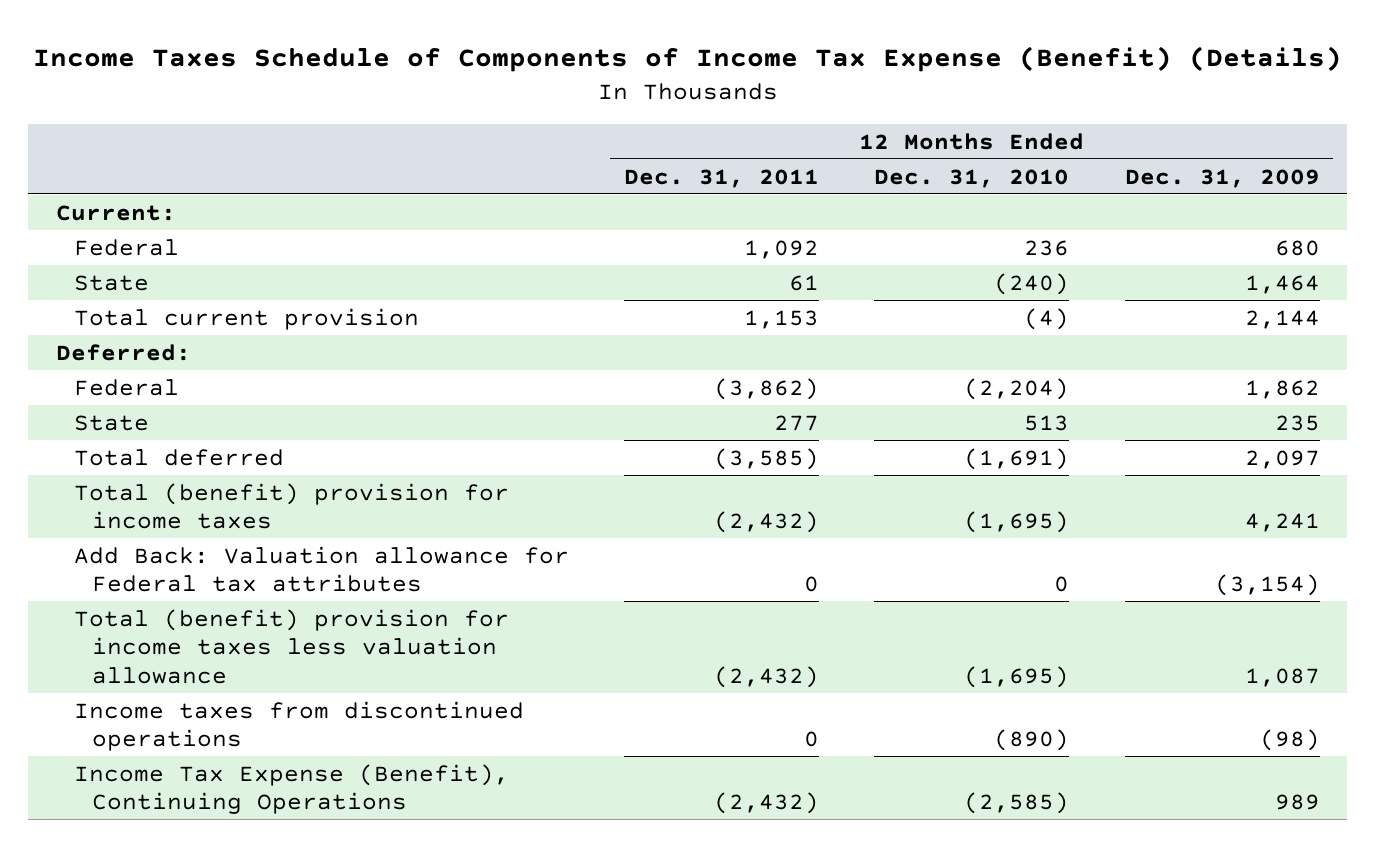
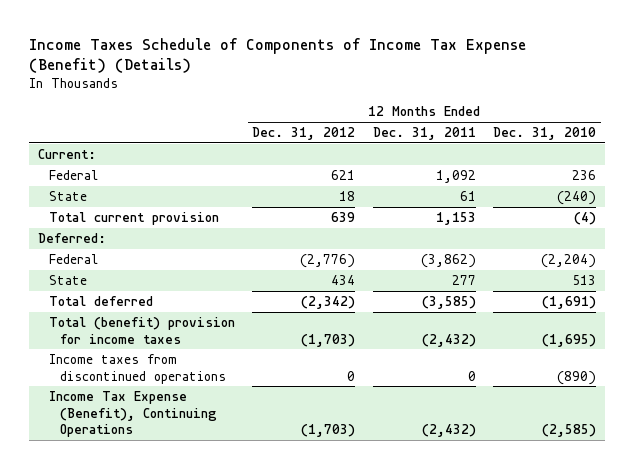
- | 12 Months Ended Dec. 31, 2011 | 12 Months Ended Dec. 31, 2010 | 12 Months Ended Dec. 31, 2009
+ | 12 Months Ended Dec. 31, 2012 | 12 Months Ended Dec. 31, 2011 | 12 Months Ended Dec. 31, 2010
- Add Back: Valuation allowance for Federal tax attributes | 0 | 0 | (3,154)
- Total (benefit) provision for income taxes less valuation allowance | (2,432) | (1,695) | 1,087

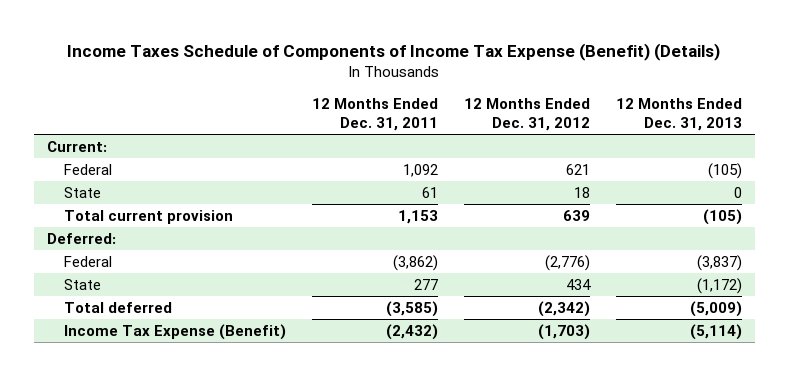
- | 12 Months Ended Dec. 31, 2012 | 12 Months Ended Dec. 31, 2011 | 12 Months Ended Dec. 31, 2010
+ | 12 Months Ended Dec. 31, 2011 | 12 Months Ended Dec. 31, 2012 | 12 Months Ended Dec. 31, 2013
- Total (benefit) provision for income taxes | (1,703) | (2,432) | (1,695)
- Income taxes from discontinued operations | 0 | 0 | (890)
- Income Tax Expense (Benefit), Continuing Operations | (1,703) | (2,432) | (2,585)
+ Income Tax Expense (Benefit) | (2,432) | (1,703) | (5,114)

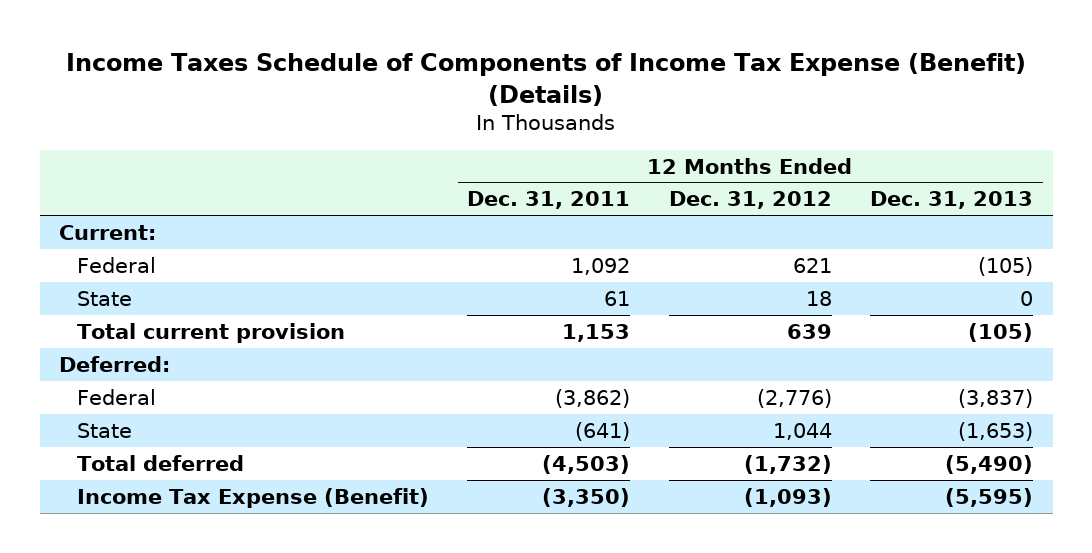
- State | 277 | 434 | (1,172)
- Total deferred | (3,585) | (2,342) | (5,009)
- Income Tax Expense (Benefit) | (2,432) | (1,703) | (5,114)
+ State | (641) | 1,044 | (1,653)
+ Total deferred | (4,503) | (1,732) | (5,490)
+ Income Tax Expense (Benefit) | (3,350) | (1,093) | (5,595)

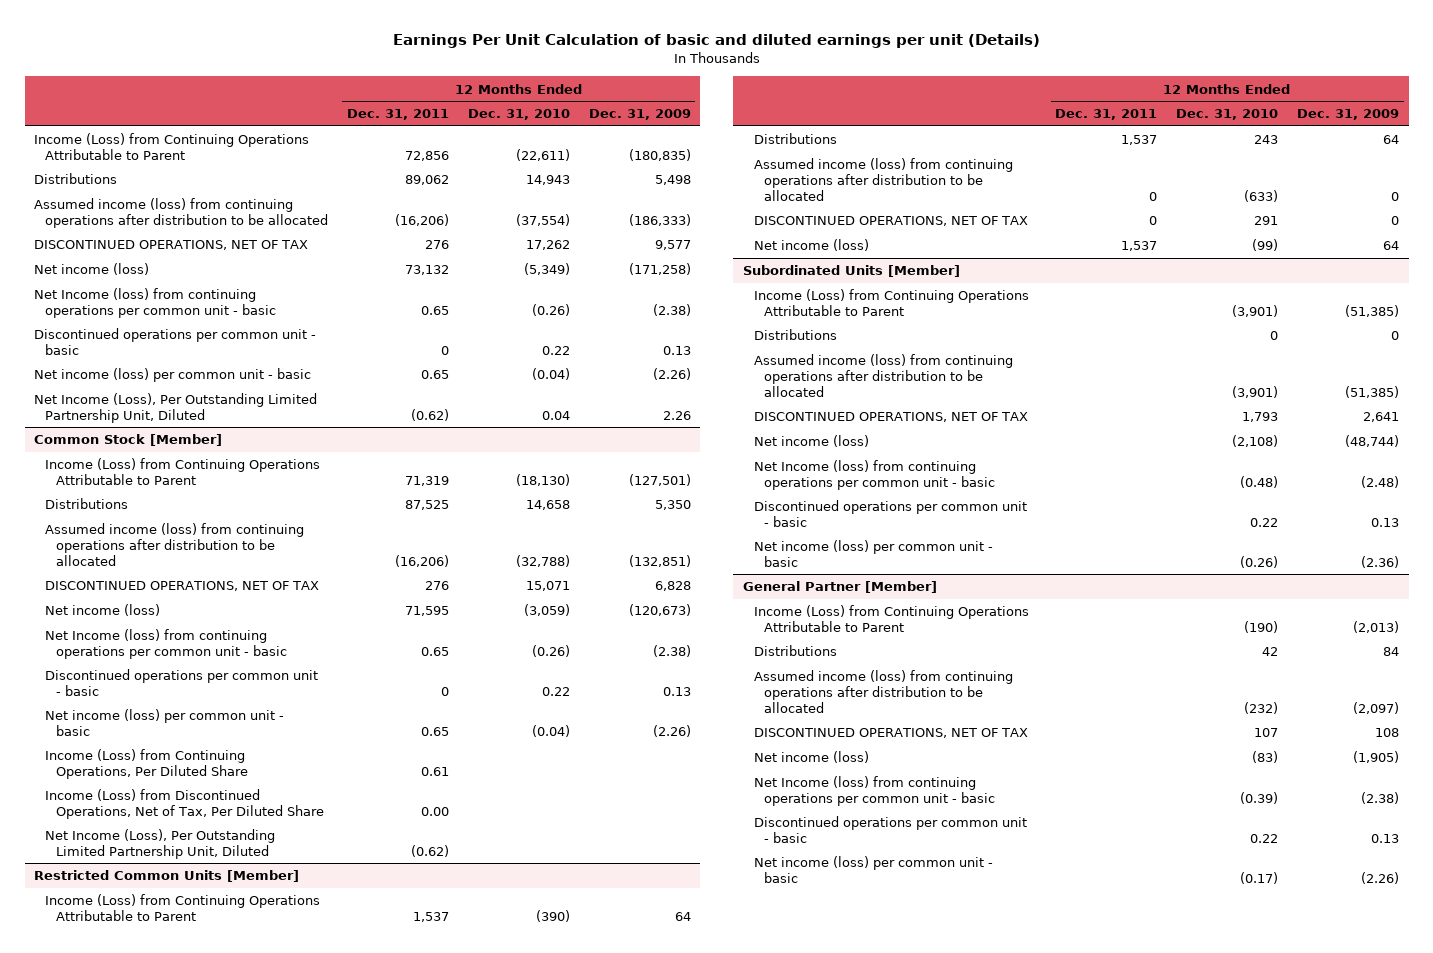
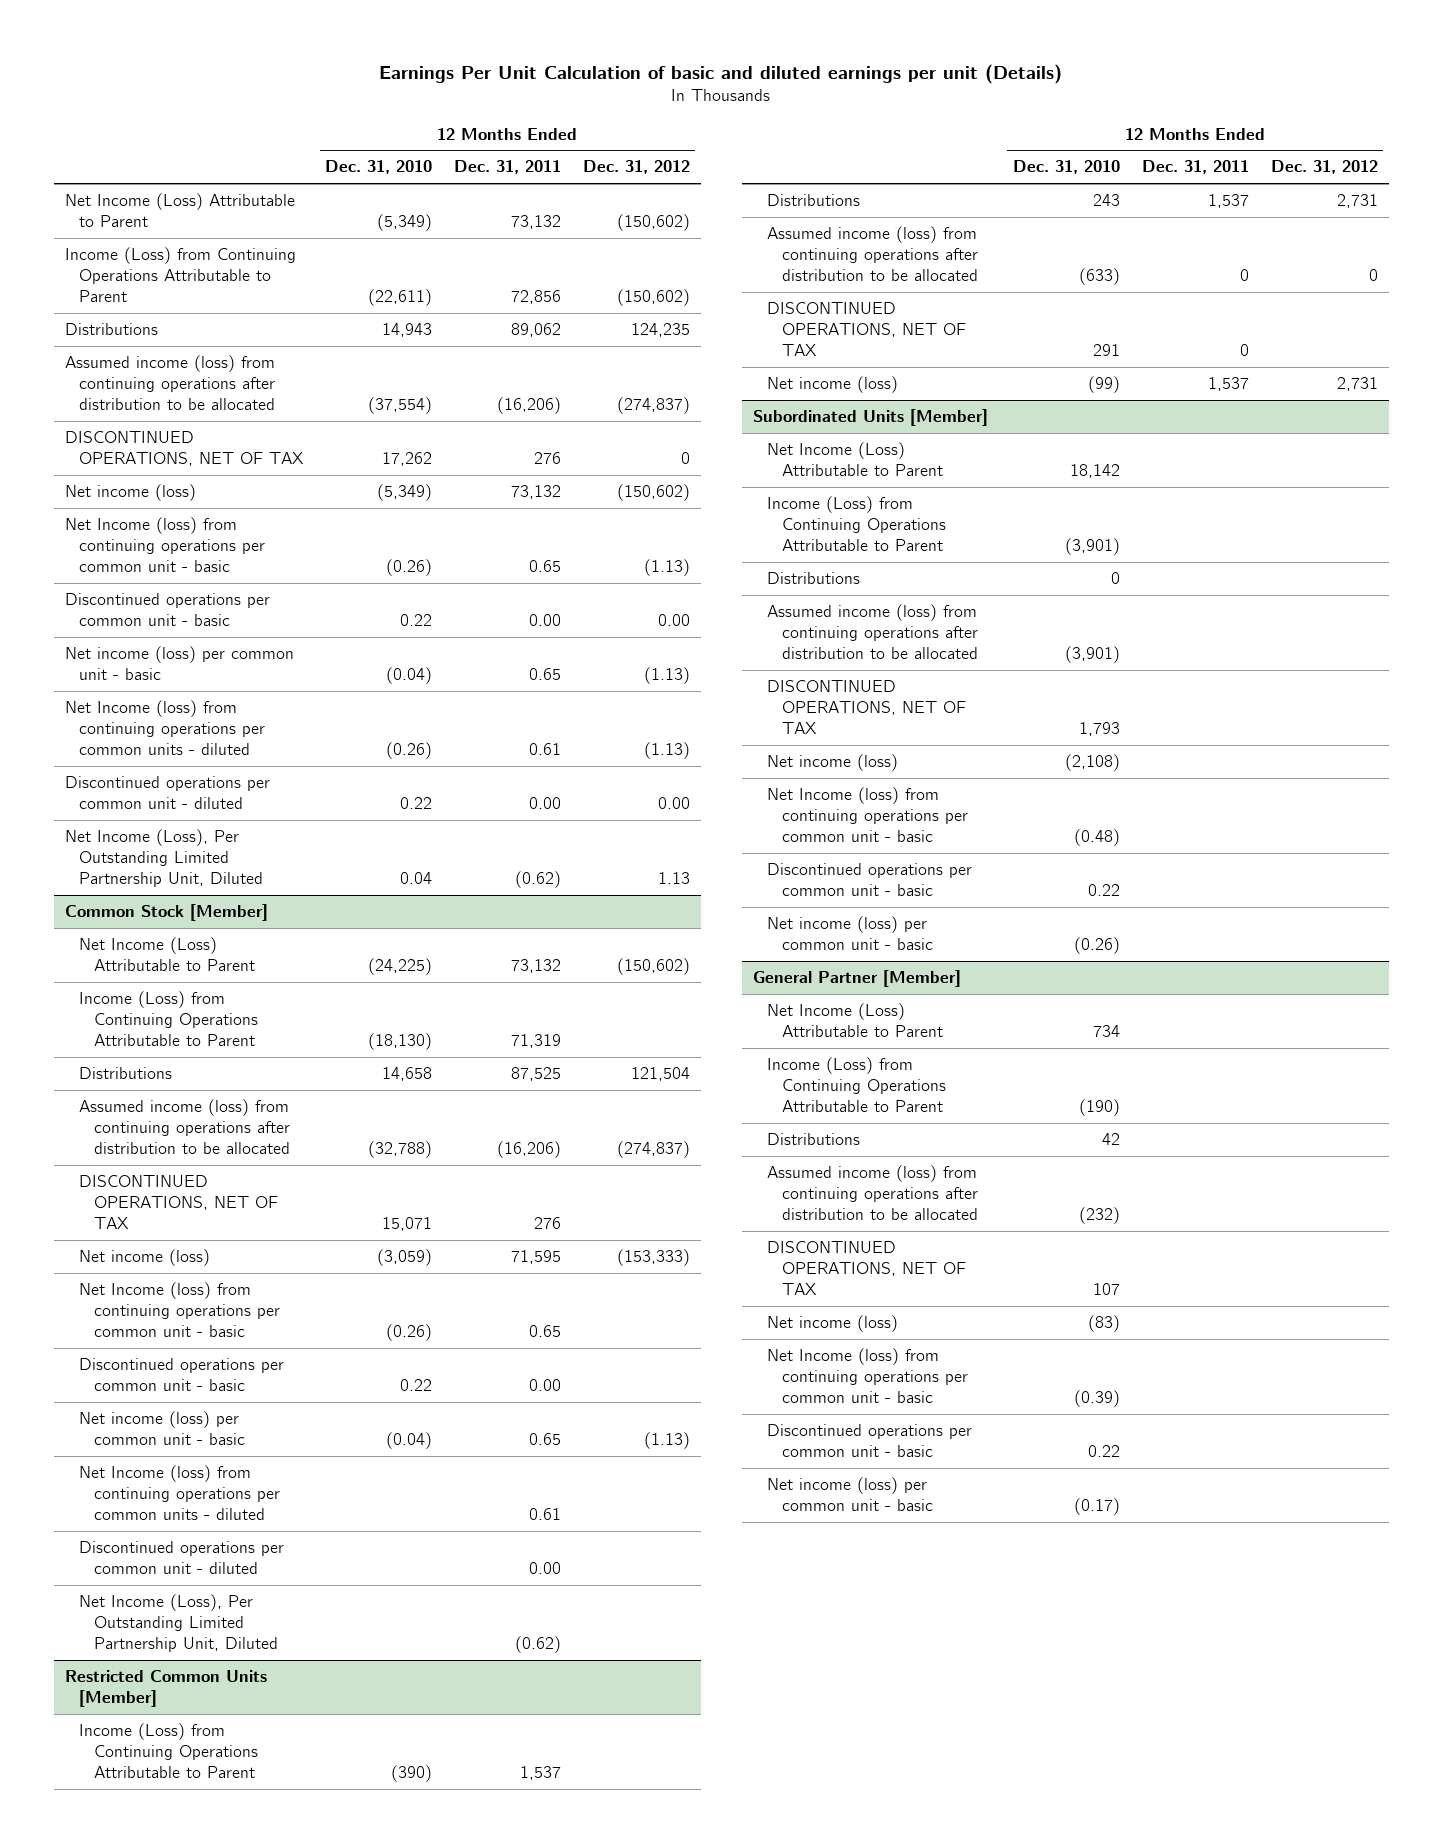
- | 12 Months Ended Dec. 31, 2011 | 12 Months Ended Dec. 31, 2010 | 12 Months Ended Dec. 31, 2009
+ | 12 Months Ended Dec. 31, 2010 | 12 Months Ended Dec. 31, 2011 | 12 Months Ended Dec. 31, 2012
+ Net Income (Loss) Attributable to Parent | (5,349) | 73,132 | (150,602)
- Discontinued operations per common unit - basic | 0 | 0.22 | 0.13
+ Discontinued operations per common unit - basic | 0.22 | 0.00 | 0.00
+ Net Income (loss) from continuing operations per common units - diluted | (0.26) | 0.61 | (1.13)
+ Discontinued operations per common unit - diluted | 0.22 | 0.00 | 0.00
@ Common Stock [Member]
+ Net Income (Loss) Attributable to Parent | (24,225) | 73,132 | (150,602)
- Discontinued operations per common unit - basic | 0 | 0.22 | 0.13
+ Discontinued operations per common unit - basic | 0.22 | 0.00 |
- Income (Loss) from Continuing Operations, Per Diluted Share | 0.61 | |
- Income (Loss) from Discontinued Operations, Net of Tax, Per Diluted Share | 0.00 | |
+ Net Income (loss) from continuing operations per common units - diluted | | 0.61 |
+ Discontinued operations per common unit - diluted | | 0.00 |
@ Subordinated Units [Member]
+ Net Income (Loss) Attributable to Parent | 18,142 | |
@ General Partner [Member]
+ Net Income (Loss) Attributable to Parent | 734 | |

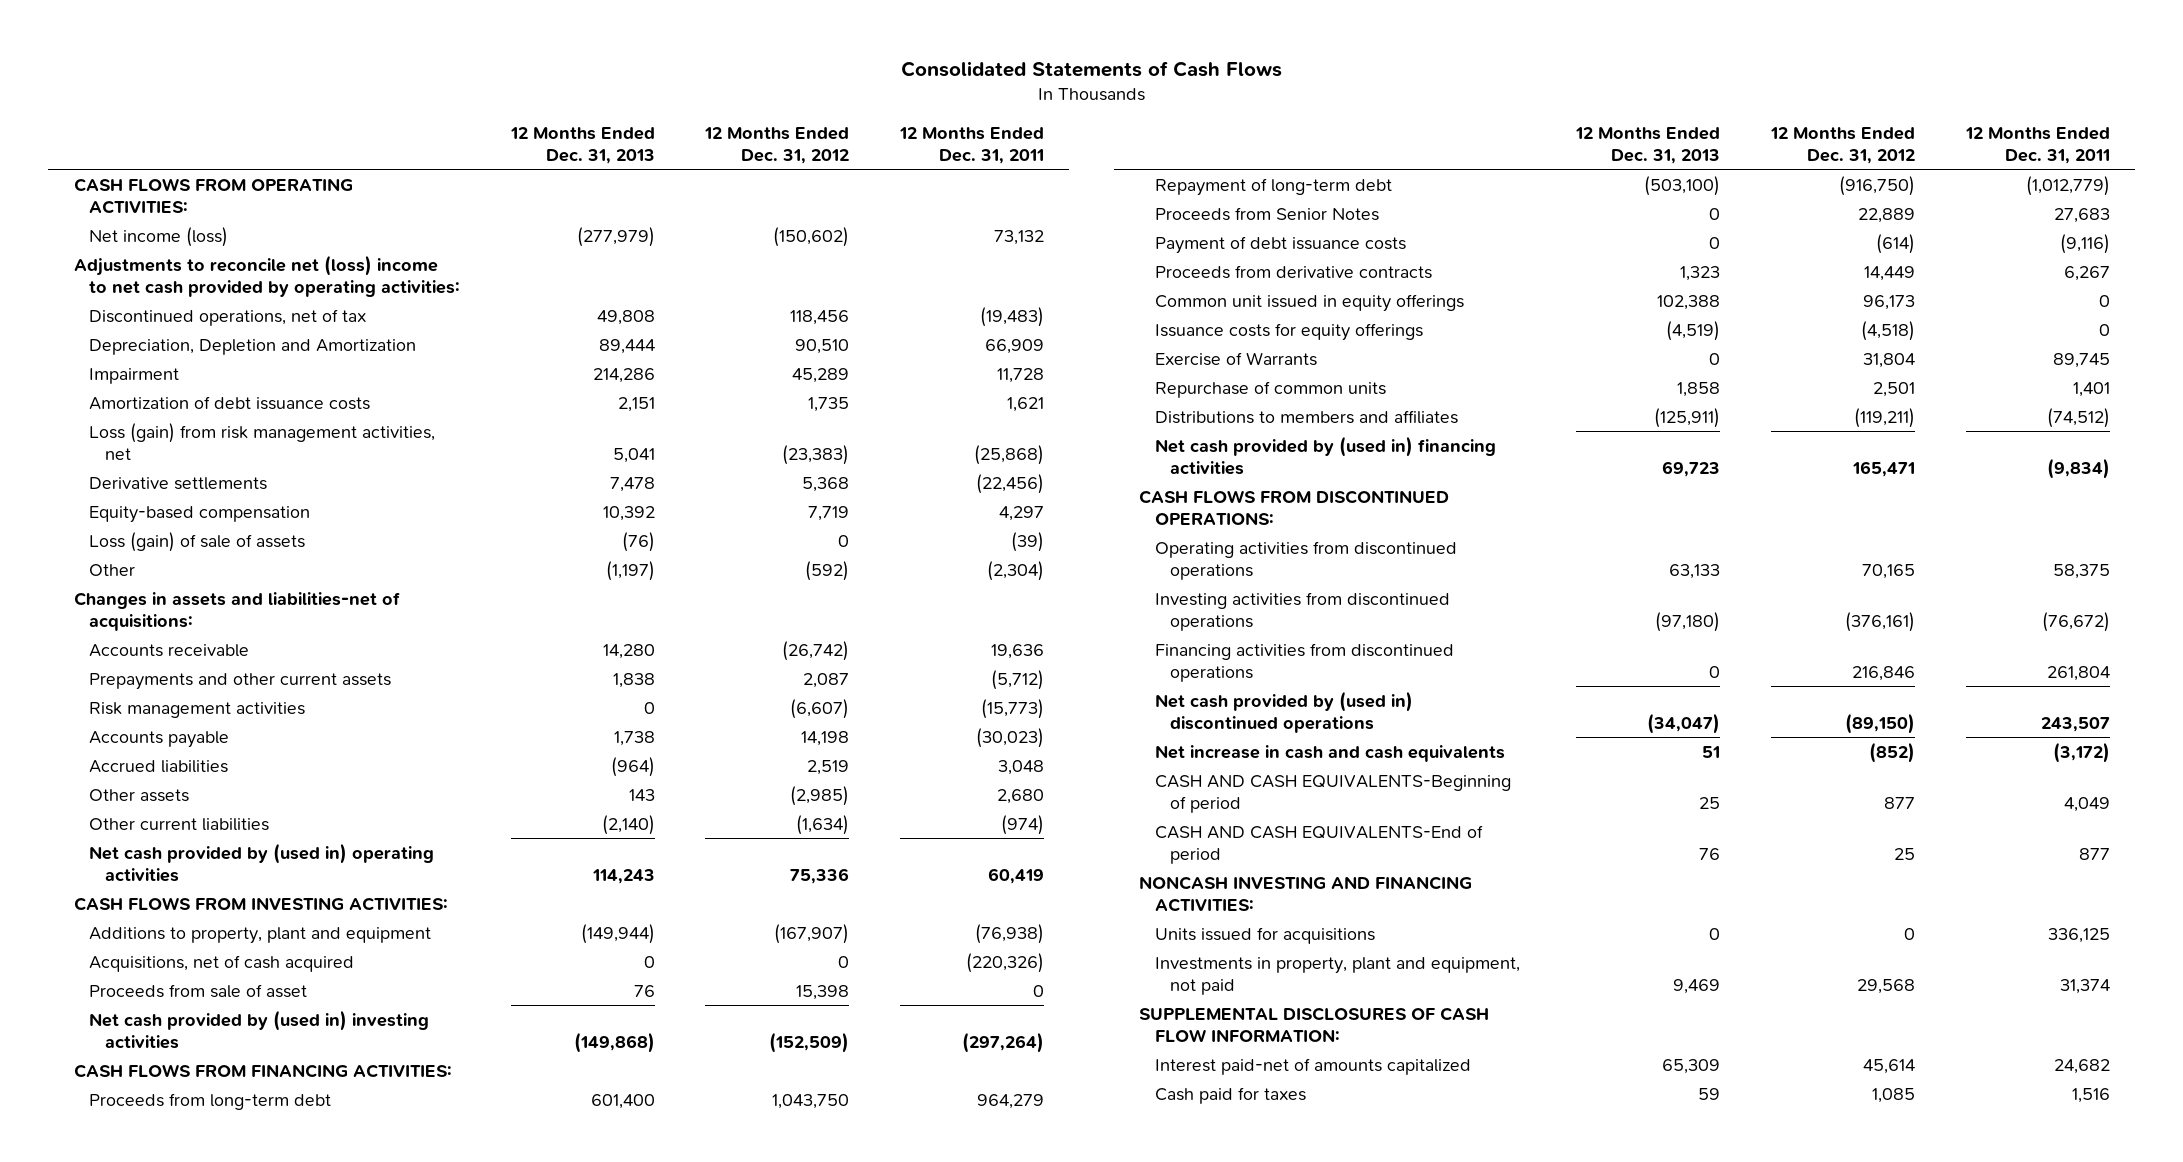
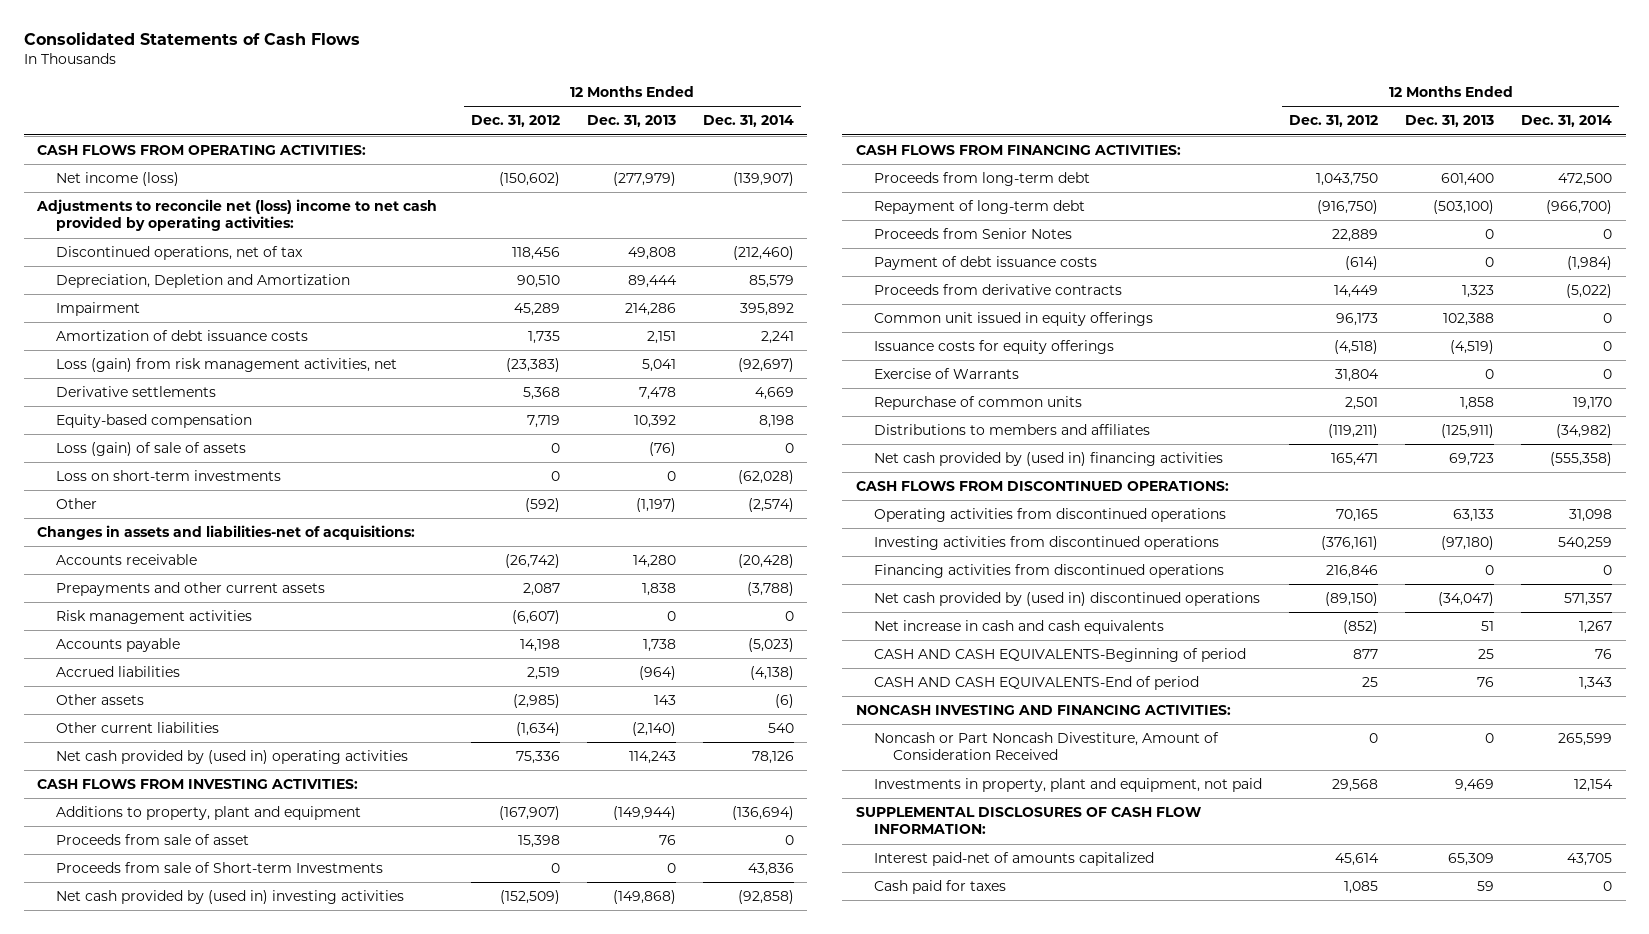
- | 12 Months Ended Dec. 31, 2013 | 12 Months Ended Dec. 31, 2012 | 12 Months Ended Dec. 31, 2011
+ | 12 Months Ended Dec. 31, 2012 | 12 Months Ended Dec. 31, 2013 | 12 Months Ended Dec. 31, 2014
+ Loss on short-term investments | 0 | 0 | (62,028)
- Acquisitions, net of cash acquired | 0 | 0 | (220,326)
+ Proceeds from sale of Short-term Investments | 0 | 0 | 43,836
- Units issued for acquisitions | 0 | 0 | 336,125
+ Noncash or Part Noncash Divestiture, Amount of Consideration Received | 0 | 0 | 265,599

